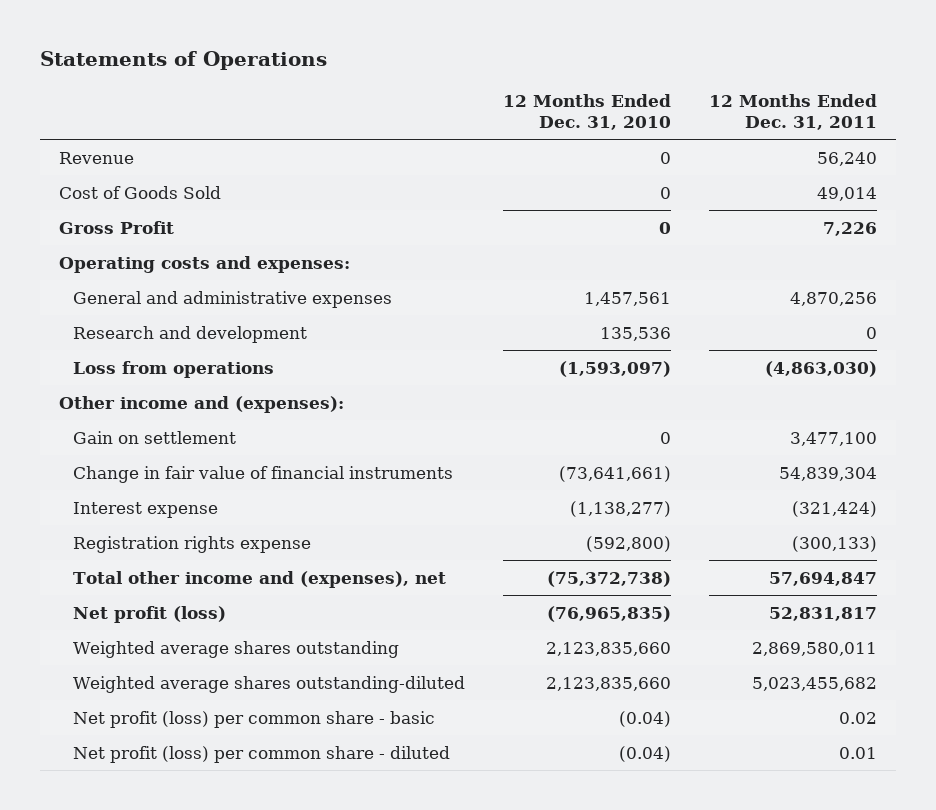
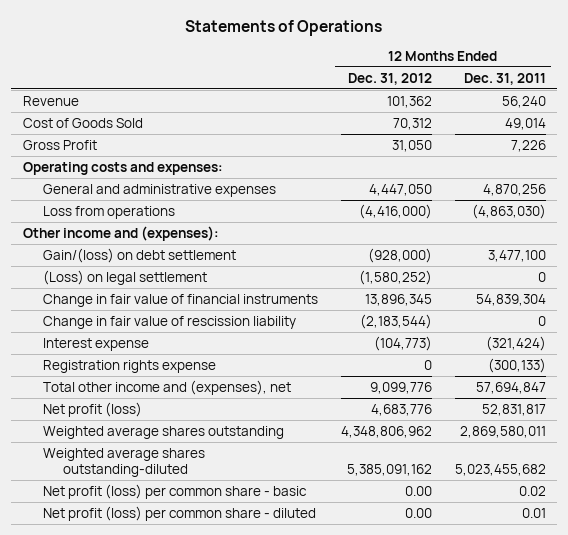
- | 12 Months Ended Dec. 31, 2010 | 12 Months Ended Dec. 31, 2011
+ | 12 Months Ended Dec. 31, 2012 | 12 Months Ended Dec. 31, 2011
- Research and development | 135,536 | 0
- Gain on settlement | 0 | 3,477,100
+ Gain/(loss) on debt settlement | (928,000) | 3,477,100
+ (Loss) on legal settlement | (1,580,252) | 0
+ Change in fair value of rescission liability | (2,183,544) | 0

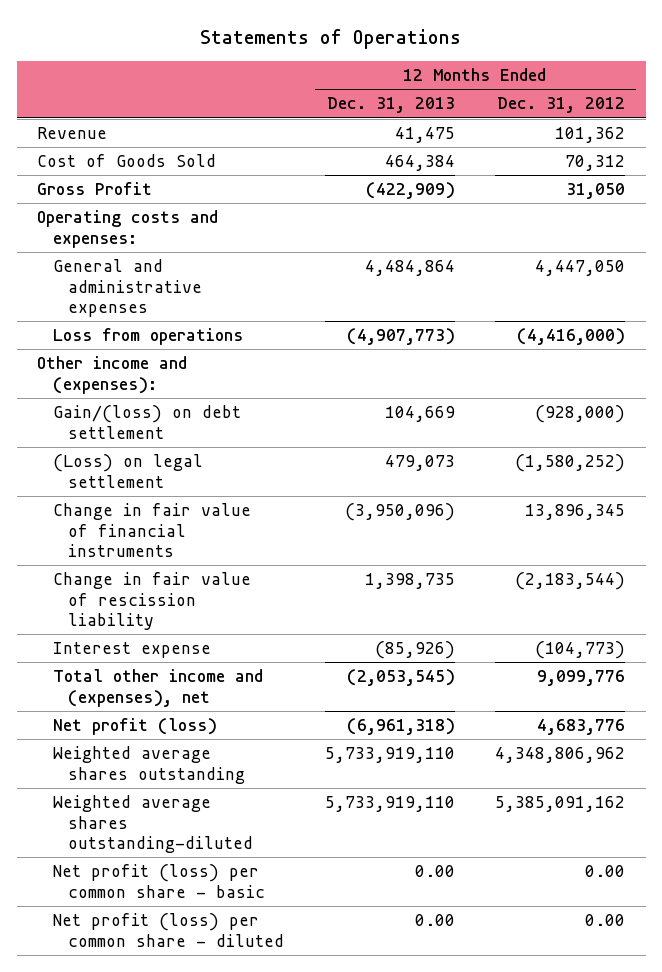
- | 12 Months Ended Dec. 31, 2012 | 12 Months Ended Dec. 31, 2011
+ | 12 Months Ended Dec. 31, 2013 | 12 Months Ended Dec. 31, 2012
- Registration rights expense | 0 | (300,133)

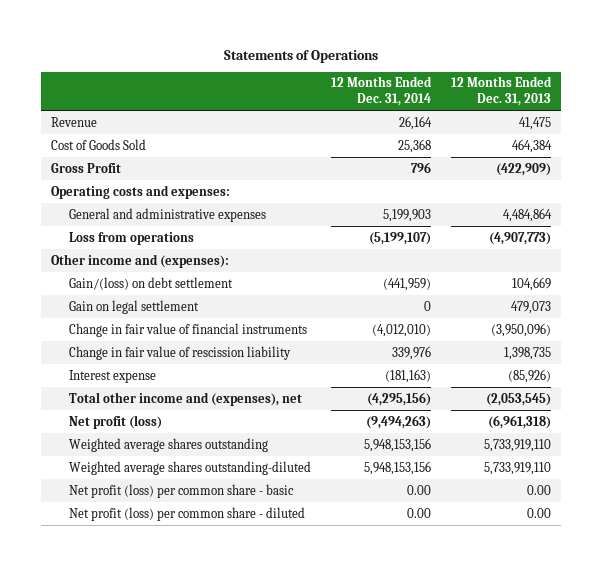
- | 12 Months Ended Dec. 31, 2013 | 12 Months Ended Dec. 31, 2012
+ | 12 Months Ended Dec. 31, 2014 | 12 Months Ended Dec. 31, 2013
- (Loss) on legal settlement | 479,073 | (1,580,252)
+ Gain on legal settlement | 0 | 479,073

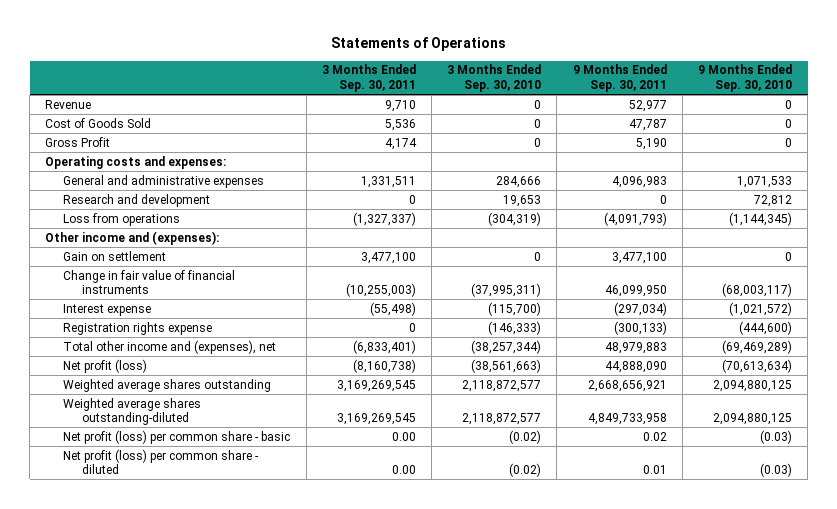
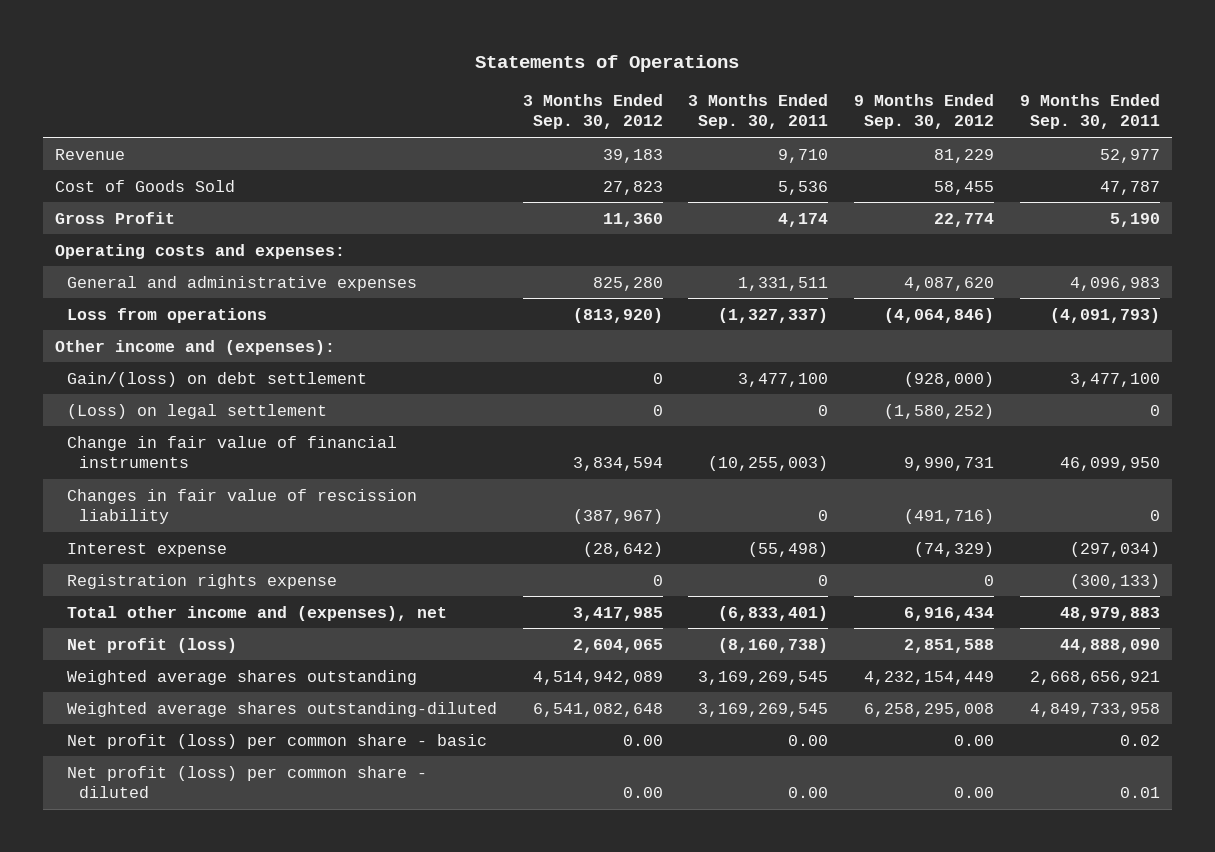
- | 3 Months Ended Sep. 30, 2011 | 3 Months Ended Sep. 30, 2010 | 9 Months Ended Sep. 30, 2011 | 9 Months Ended Sep. 30, 2010
+ | 3 Months Ended Sep. 30, 2012 | 3 Months Ended Sep. 30, 2011 | 9 Months Ended Sep. 30, 2012 | 9 Months Ended Sep. 30, 2011
- Research and development | 0 | 19,653 | 0 | 72,812
- Gain on settlement | 3,477,100 | 0 | 3,477,100 | 0
+ Gain/(loss) on debt settlement | 0 | 3,477,100 | (928,000) | 3,477,100
+ (Loss) on legal settlement | 0 | 0 | (1,580,252) | 0
+ Changes in fair value of rescission liability | (387,967) | 0 | (491,716) | 0

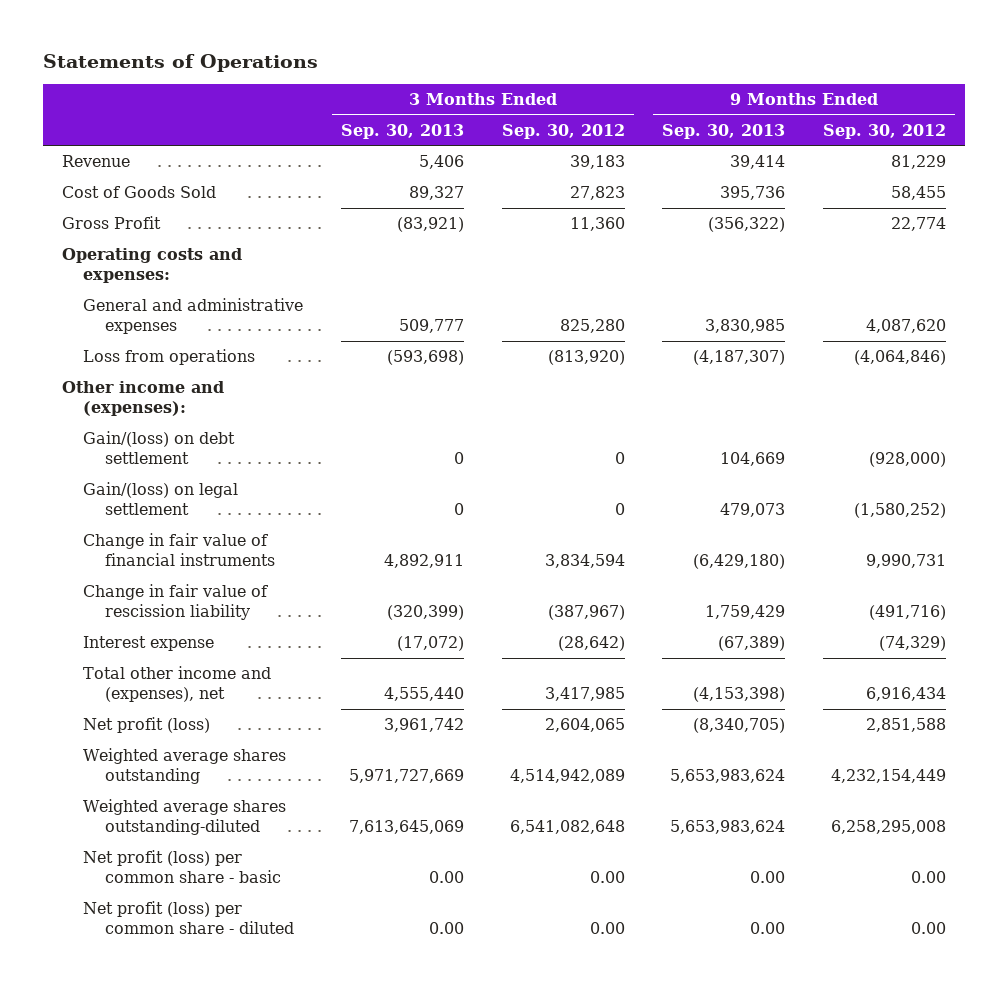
- | 3 Months Ended Sep. 30, 2012 | 3 Months Ended Sep. 30, 2011 | 9 Months Ended Sep. 30, 2012 | 9 Months Ended Sep. 30, 2011
+ | 3 Months Ended Sep. 30, 2013 | 3 Months Ended Sep. 30, 2012 | 9 Months Ended Sep. 30, 2013 | 9 Months Ended Sep. 30, 2012
- (Loss) on legal settlement | 0 | 0 | (1,580,252) | 0
+ Gain/(loss) on legal settlement | 0 | 0 | 479,073 | (1,580,252)
- Changes in fair value of rescission liability | (387,967) | 0 | (491,716) | 0
+ Change in fair value of rescission liability | (320,399) | (387,967) | 1,759,429 | (491,716)
- Registration rights expense | 0 | 0 | 0 | (300,133)

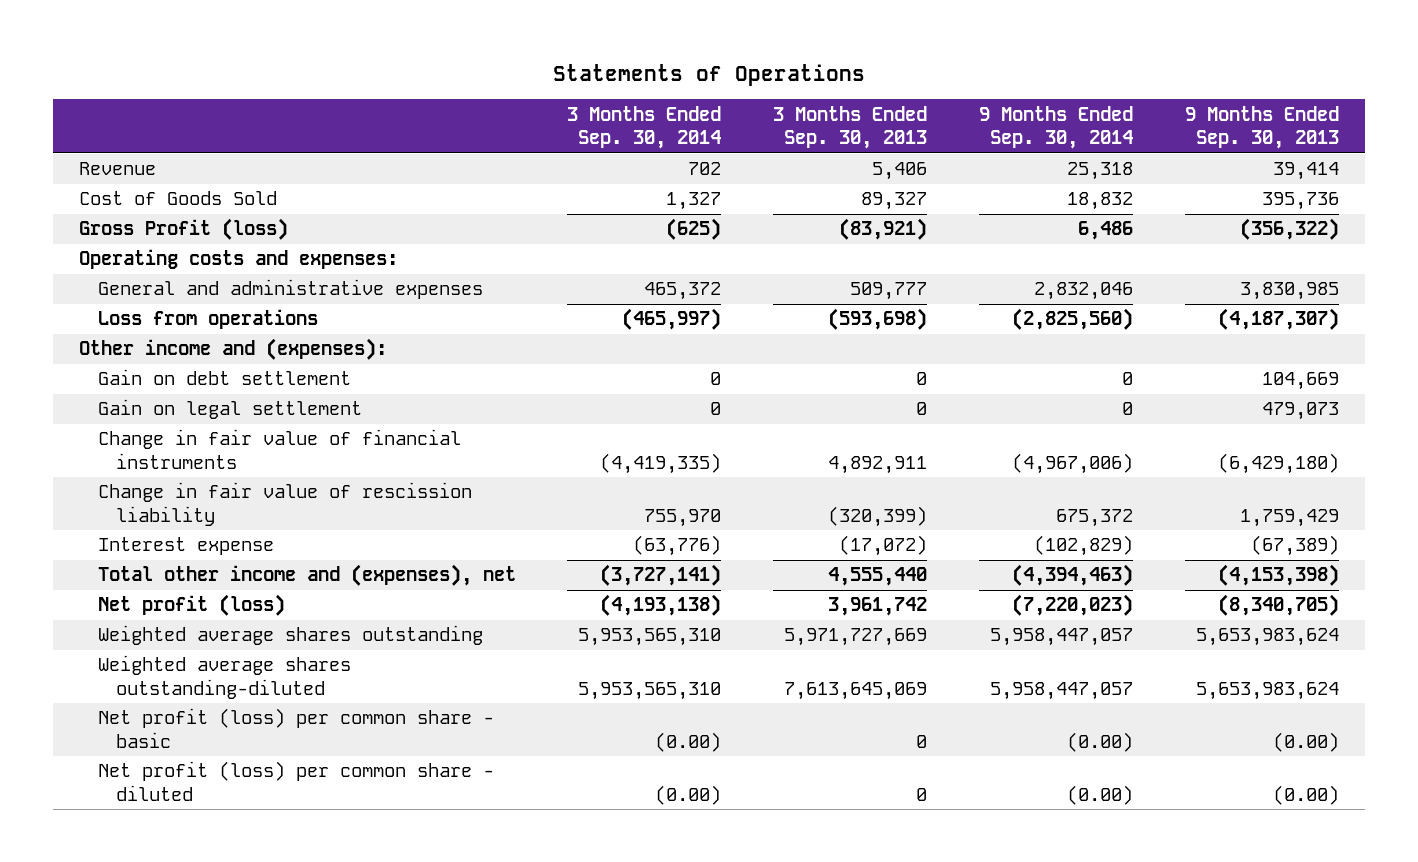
- | 3 Months Ended Sep. 30, 2013 | 3 Months Ended Sep. 30, 2012 | 9 Months Ended Sep. 30, 2013 | 9 Months Ended Sep. 30, 2012
+ | 3 Months Ended Sep. 30, 2014 | 3 Months Ended Sep. 30, 2013 | 9 Months Ended Sep. 30, 2014 | 9 Months Ended Sep. 30, 2013
- Gross Profit | (83,921) | 11,360 | (356,322) | 22,774
+ Gross Profit (loss) | (625) | (83,921) | 6,486 | (356,322)
- Gain/(loss) on debt settlement | 0 | 0 | 104,669 | (928,000)
- Gain/(loss) on legal settlement | 0 | 0 | 479,073 | (1,580,252)
+ Gain on debt settlement | 0 | 0 | 0 | 104,669
+ Gain on legal settlement | 0 | 0 | 0 | 479,073
- Net profit (loss) per common share - basic | 0.00 | 0.00 | 0.00 | 0.00
- Net profit (loss) per common share - diluted | 0.00 | 0.00 | 0.00 | 0.00
+ Net profit (loss) per common share - basic | (0.00) | 0 | (0.00) | (0.00)
+ Net profit (loss) per common share - diluted | (0.00) | 0 | (0.00) | (0.00)

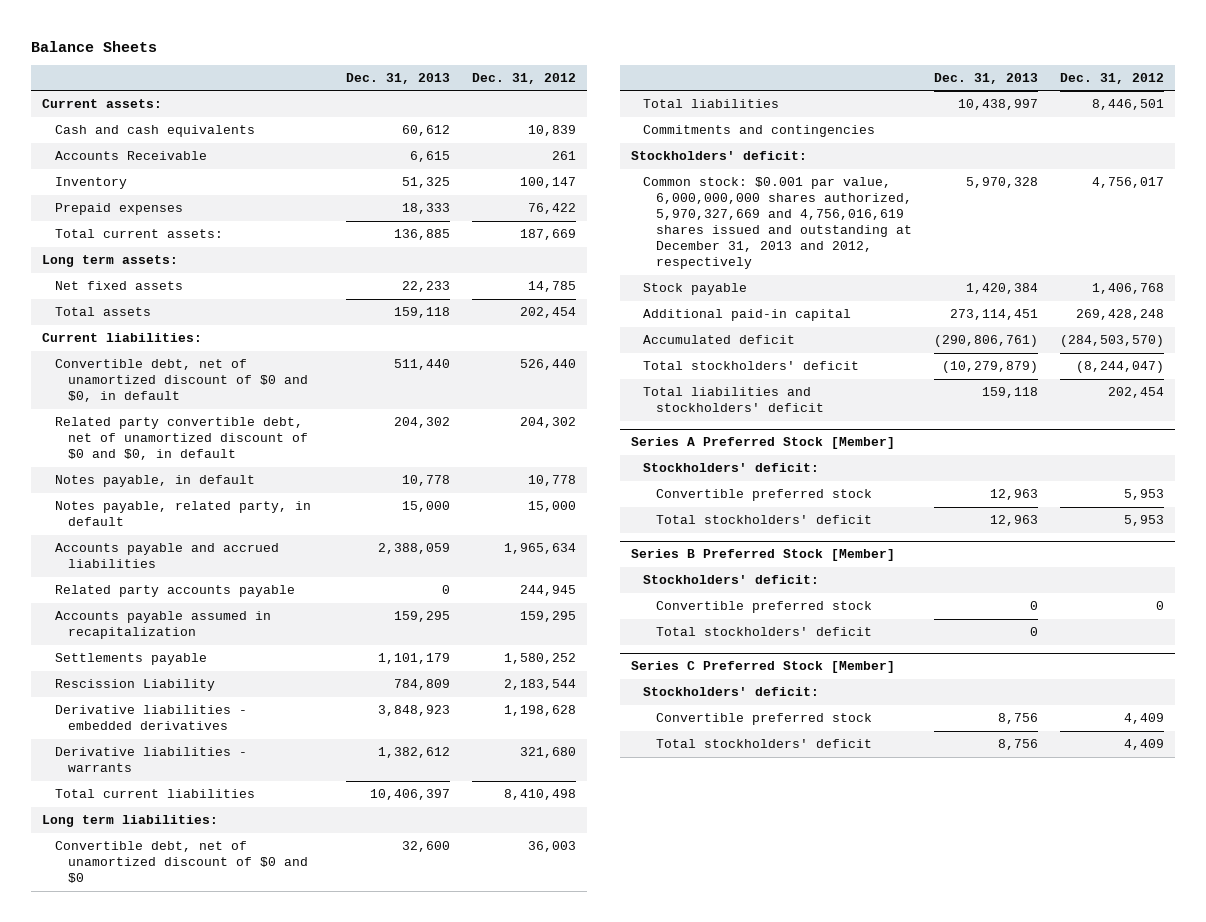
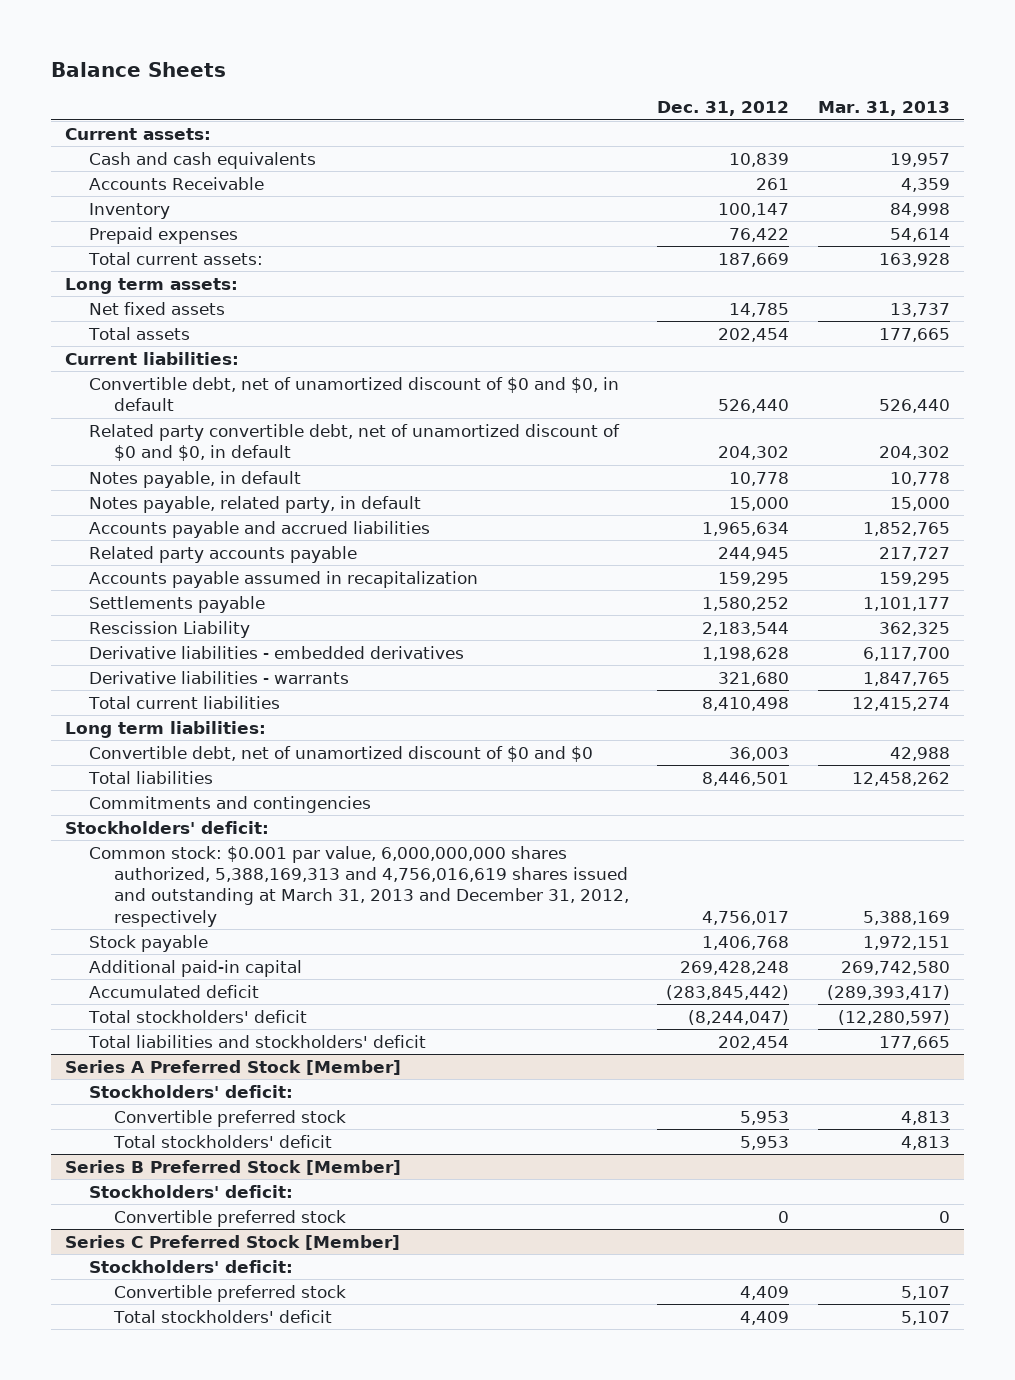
- | Dec. 31, 2013 | Dec. 31, 2012
+ | Dec. 31, 2012 | Mar. 31, 2013
- Common stock: $0.001 par value, 6,000,000,000 shares authorized, 5,970,327,669 and 4,756,016,619 shares issued and outstanding at December 31, 2013 and 2012, respectively | 5,970,328 | 4,756,017
+ Common stock: $0.001 par value, 6,000,000,000 shares authorized, 5,388,169,313 and 4,756,016,619 shares issued and outstanding at March 31, 2013 and December 31, 2012, respectively | 4,756,017 | 5,388,169
- Accumulated deficit | (290,806,761) | (284,503,570)
+ Accumulated deficit | (283,845,442) | (289,393,417)
@ Series B Preferred Stock [Member]
- Total stockholders' deficit | 0 |

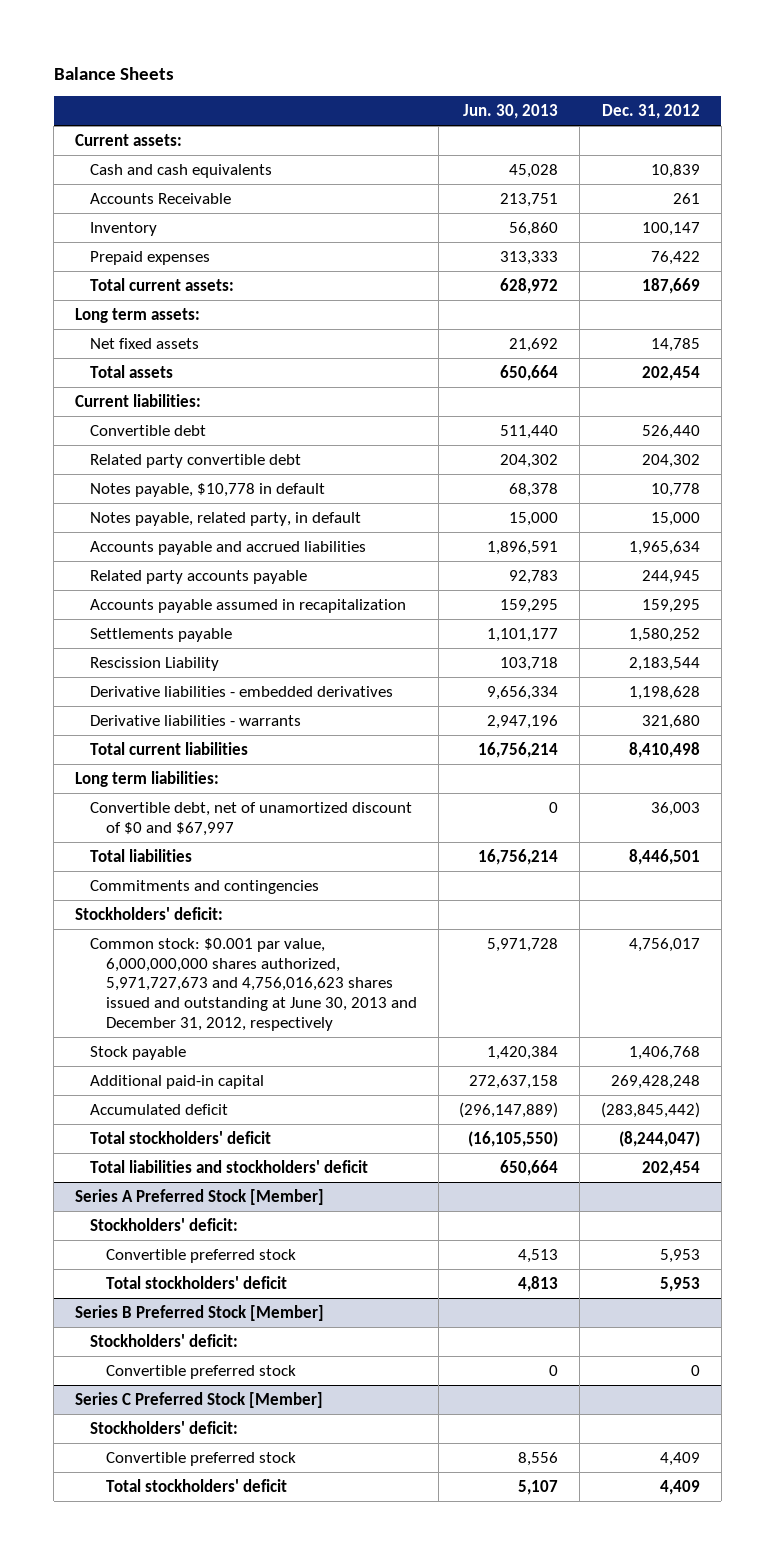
- | Dec. 31, 2012 | Mar. 31, 2013
+ | Jun. 30, 2013 | Dec. 31, 2012
- Convertible debt, net of unamortized discount of $0 and $0, in default | 526,440 | 526,440
- Related party convertible debt, net of unamortized discount of $0 and $0, in default | 204,302 | 204,302
- Notes payable, in default | 10,778 | 10,778
+ Convertible debt | 511,440 | 526,440
+ Related party convertible debt | 204,302 | 204,302
+ Notes payable, $10,778 in default | 68,378 | 10,778
- Convertible debt, net of unamortized discount of $0 and $0 | 36,003 | 42,988
+ Convertible debt, net of unamortized discount of $0 and $67,997 | 0 | 36,003
- Common stock: $0.001 par value, 6,000,000,000 shares authorized, 5,388,169,313 and 4,756,016,619 shares issued and outstanding at March 31, 2013 and December 31, 2012, respectively | 4,756,017 | 5,388,169
+ Common stock: $0.001 par value, 6,000,000,000 shares authorized, 5,971,727,673 and 4,756,016,623 shares issued and outstanding at June 30, 2013 and December 31, 2012, respectively | 5,971,728 | 4,756,017

